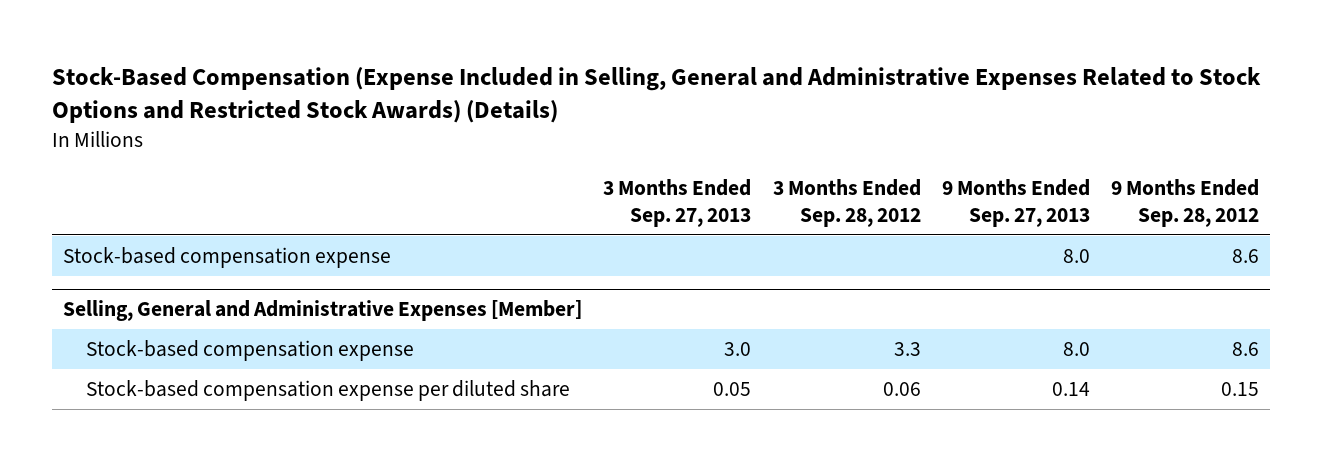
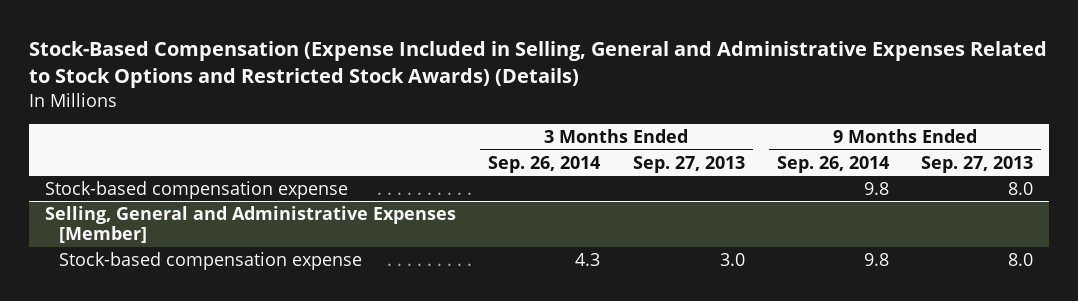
- | 3 Months Ended Sep. 27, 2013 | 3 Months Ended Sep. 28, 2012 | 9 Months Ended Sep. 27, 2013 | 9 Months Ended Sep. 28, 2012
+ | 3 Months Ended Sep. 26, 2014 | 3 Months Ended Sep. 27, 2013 | 9 Months Ended Sep. 26, 2014 | 9 Months Ended Sep. 27, 2013
@ Selling, General and Administrative Expenses [Member]
- Stock-based compensation expense per diluted share | 0.05 | 0.06 | 0.14 | 0.15

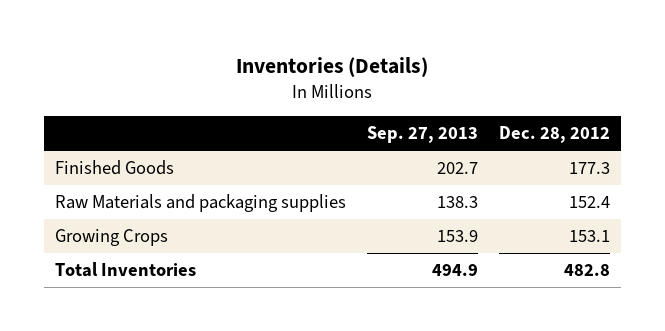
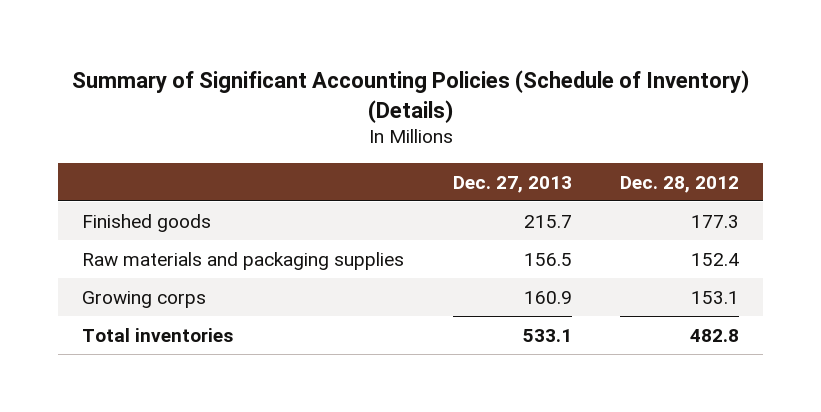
- Inventories (Details)
+ Summary of Significant Accounting Policies (Schedule of Inventory) (Details)
- | Sep. 27, 2013 | Dec. 28, 2012
+ | Dec. 27, 2013 | Dec. 28, 2012
- Finished Goods | 202.7 | 177.3
- Raw Materials and packaging supplies | 138.3 | 152.4
- Growing Crops | 153.9 | 153.1
- Total Inventories | 494.9 | 482.8
+ Finished goods | 215.7 | 177.3
+ Raw materials and packaging supplies | 156.5 | 152.4
+ Growing corps | 160.9 | 153.1
+ Total inventories | 533.1 | 482.8

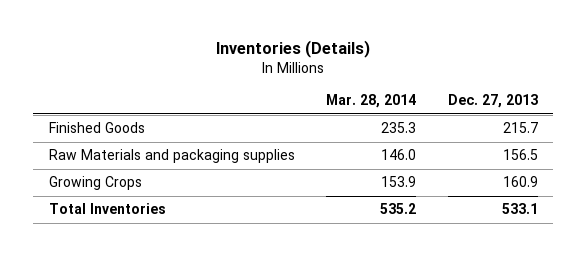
- Summary of Significant Accounting Policies (Schedule of Inventory) (Details)
+ Inventories (Details)
- | Dec. 27, 2013 | Dec. 28, 2012
+ | Mar. 28, 2014 | Dec. 27, 2013
- Finished goods | 215.7 | 177.3
- Raw materials and packaging supplies | 156.5 | 152.4
- Growing corps | 160.9 | 153.1
- Total inventories | 533.1 | 482.8
+ Finished Goods | 235.3 | 215.7
+ Raw Materials and packaging supplies | 146.0 | 156.5
+ Growing Crops | 153.9 | 160.9
+ Total Inventories | 535.2 | 533.1

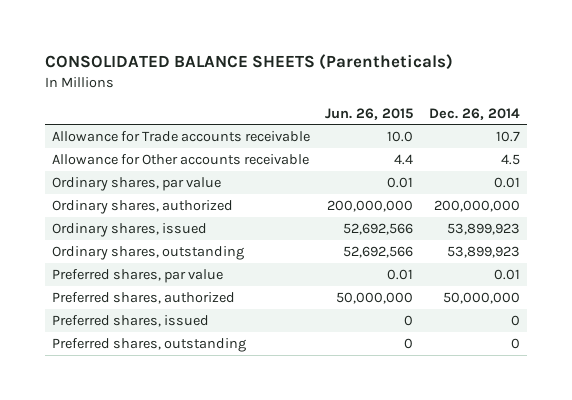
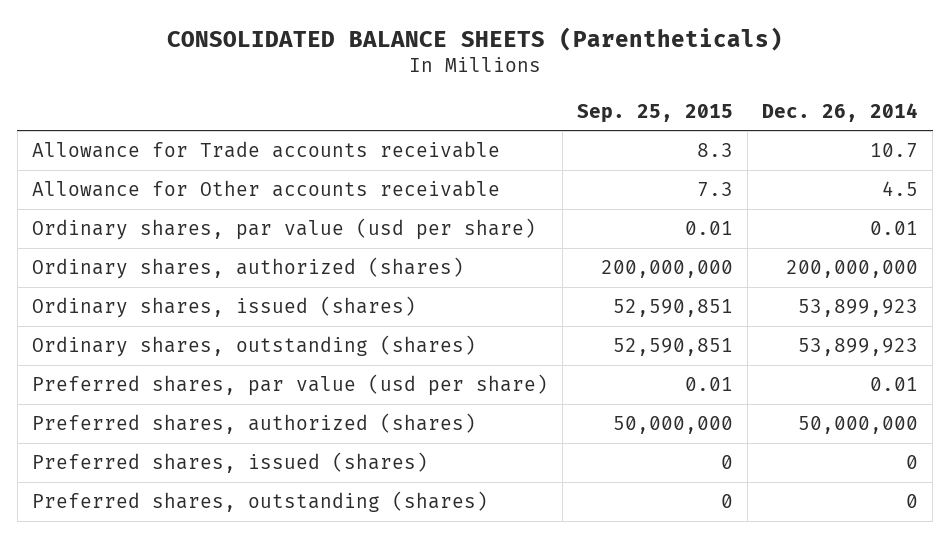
- | Jun. 26, 2015 | Dec. 26, 2014
+ | Sep. 25, 2015 | Dec. 26, 2014
- Ordinary shares, par value | 0.01 | 0.01
- Ordinary shares, authorized | 200,000,000 | 200,000,000
- Ordinary shares, issued | 52,692,566 | 53,899,923
- Ordinary shares, outstanding | 52,692,566 | 53,899,923
- Preferred shares, par value | 0.01 | 0.01
- Preferred shares, authorized | 50,000,000 | 50,000,000
- Preferred shares, issued | 0 | 0
- Preferred shares, outstanding | 0 | 0
+ Ordinary shares, par value (usd per share) | 0.01 | 0.01
+ Ordinary shares, authorized (shares) | 200,000,000 | 200,000,000
+ Ordinary shares, issued (shares) | 52,590,851 | 53,899,923
+ Ordinary shares, outstanding (shares) | 52,590,851 | 53,899,923
+ Preferred shares, par value (usd per share) | 0.01 | 0.01
+ Preferred shares, authorized (shares) | 50,000,000 | 50,000,000
+ Preferred shares, issued (shares) | 0 | 0
+ Preferred shares, outstanding (shares) | 0 | 0

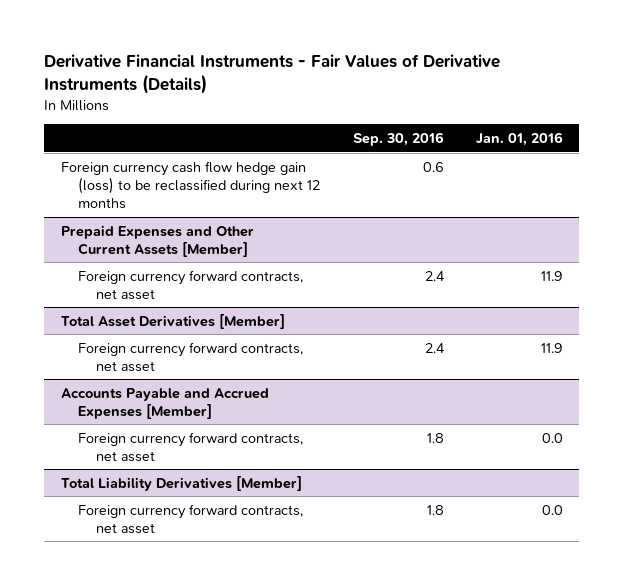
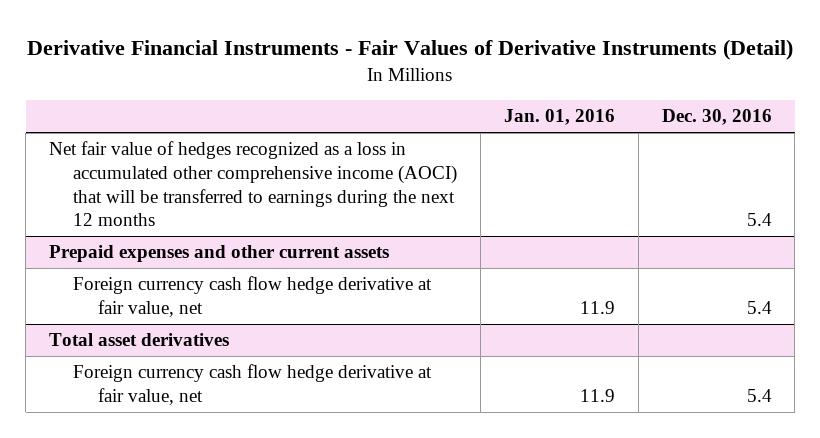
- Derivative Financial Instruments - Fair Values of Derivative Instruments (Details)
+ Derivative Financial Instruments - Fair Values of Derivative Instruments (Detail)
- | Sep. 30, 2016 | Jan. 01, 2016
+ | Jan. 01, 2016 | Dec. 30, 2016
- Foreign currency cash flow hedge gain (loss) to be reclassified during next 12 months | 0.6 |
- Prepaid Expenses and Other Current Assets [Member]
- Foreign currency forward contracts, net asset | 2.4 | 11.9
- Total Asset Derivatives [Member]
- Foreign currency forward contracts, net asset | 2.4 | 11.9
- Accounts Payable and Accrued Expenses [Member]
- Foreign currency forward contracts, net asset | 1.8 | 0.0
- Total Liability Derivatives [Member]
- Foreign currency forward contracts, net asset | 1.8 | 0.0
+ Net fair value of hedges recognized as a loss in accumulated other comprehensive income (AOCI) that will be transferred to earnings during the next 12 months | | 5.4
+ Prepaid expenses and other current assets
+ Foreign currency cash flow hedge derivative at fair value, net | 11.9 | 5.4
+ Total asset derivatives
+ Foreign currency cash flow hedge derivative at fair value, net | 11.9 | 5.4

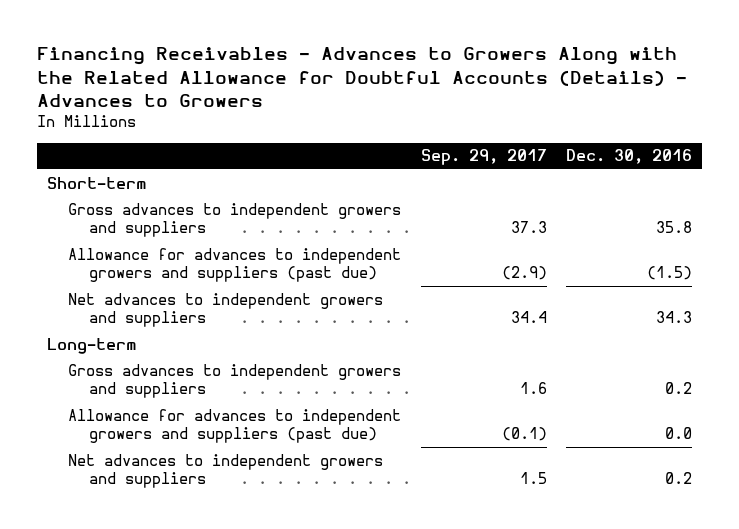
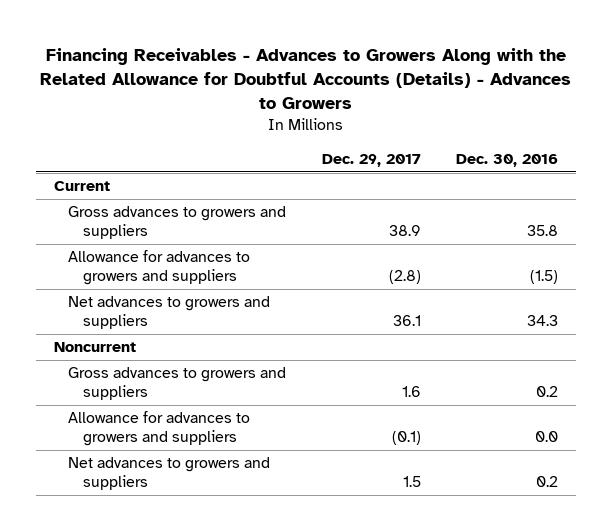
- | Sep. 29, 2017 | Dec. 30, 2016
+ | Dec. 29, 2017 | Dec. 30, 2016
- Short-term
- Gross advances to independent growers and suppliers | 37.3 | 35.8
- Allowance for advances to independent growers and suppliers (past due) | (2.9) | (1.5)
- Net advances to independent growers and suppliers | 34.4 | 34.3
- Long-term
- Gross advances to independent growers and suppliers | 1.6 | 0.2
- Allowance for advances to independent growers and suppliers (past due) | (0.1) | 0.0
- Net advances to independent growers and suppliers | 1.5 | 0.2
+ Current
+ Gross advances to growers and suppliers | 38.9 | 35.8
+ Allowance for advances to growers and suppliers | (2.8) | (1.5)
+ Net advances to growers and suppliers | 36.1 | 34.3
+ Noncurrent
+ Gross advances to growers and suppliers | 1.6 | 0.2
+ Allowance for advances to growers and suppliers | (0.1) | 0.0
+ Net advances to growers and suppliers | 1.5 | 0.2

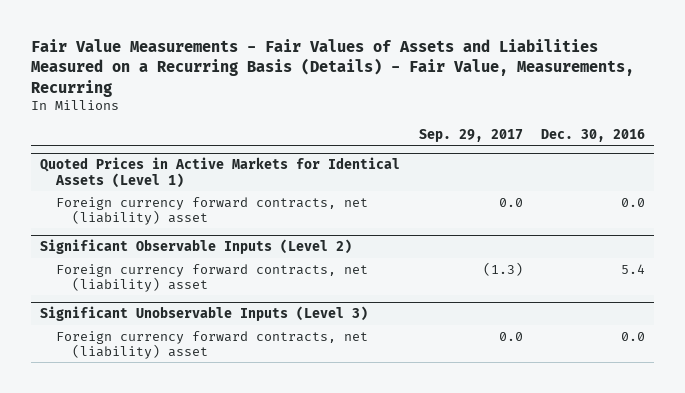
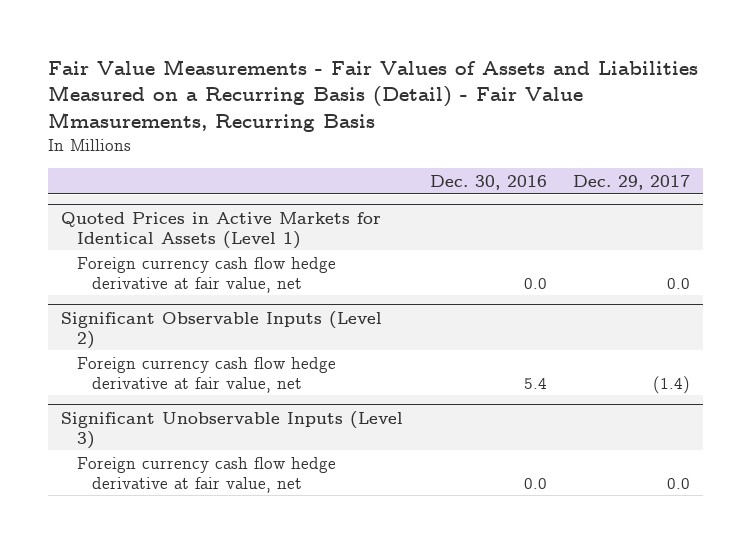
- Fair Value Measurements - Fair Values of Assets and Liabilities Measured on a Recurring Basis (Details) - Fair Value, Measurements, Recurring
+ Fair Value Measurements - Fair Values of Assets and Liabilities Measured on a Recurring Basis (Detail) - Fair Value Mmasurements, Recurring Basis
- | Sep. 29, 2017 | Dec. 30, 2016
+ | Dec. 30, 2016 | Dec. 29, 2017
@ Quoted Prices in Active Markets for Identical Assets (Level 1)
- Foreign currency forward contracts, net (liability) asset | 0.0 | 0.0
+ Foreign currency cash flow hedge derivative at fair value, net | 0.0 | 0.0
@ Significant Observable Inputs (Level 2)
- Foreign currency forward contracts, net (liability) asset | (1.3) | 5.4
+ Foreign currency cash flow hedge derivative at fair value, net | 5.4 | (1.4)
@ Significant Unobservable Inputs (Level 3)
- Foreign currency forward contracts, net (liability) asset | 0.0 | 0.0
+ Foreign currency cash flow hedge derivative at fair value, net | 0.0 | 0.0

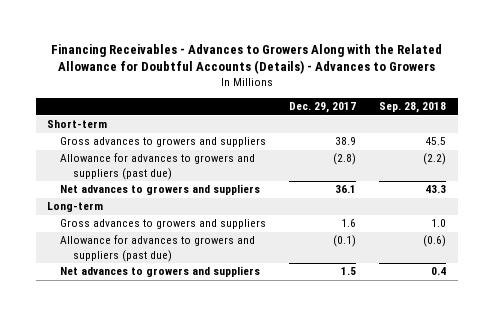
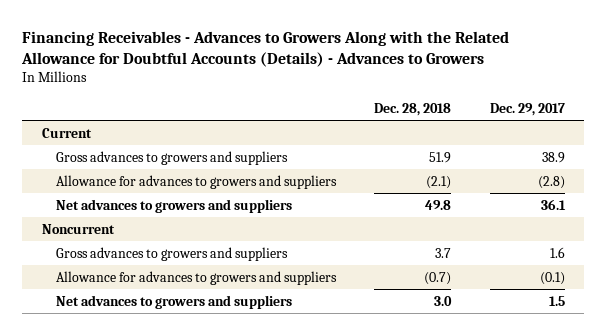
- | Dec. 29, 2017 | Sep. 28, 2018
+ | Dec. 28, 2018 | Dec. 29, 2017
- Short-term
+ Current
- Allowance for advances to growers and suppliers (past due) | (2.8) | (2.2)
+ Allowance for advances to growers and suppliers | (2.1) | (2.8)
- Long-term
+ Noncurrent
- Allowance for advances to growers and suppliers (past due) | (0.1) | (0.6)
+ Allowance for advances to growers and suppliers | (0.7) | (0.1)

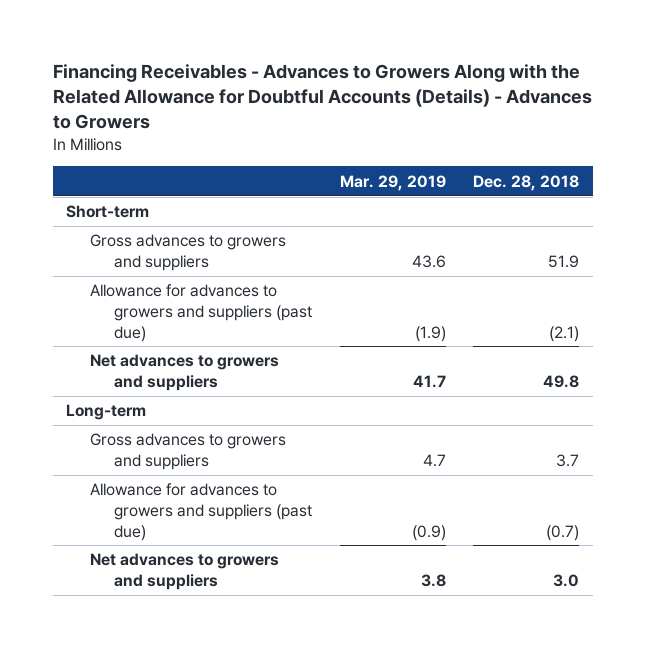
- | Dec. 28, 2018 | Dec. 29, 2017
+ | Mar. 29, 2019 | Dec. 28, 2018
- Current
+ Short-term
- Allowance for advances to growers and suppliers | (2.1) | (2.8)
+ Allowance for advances to growers and suppliers (past due) | (1.9) | (2.1)
- Noncurrent
+ Long-term
- Allowance for advances to growers and suppliers | (0.7) | (0.1)
+ Allowance for advances to growers and suppliers (past due) | (0.9) | (0.7)

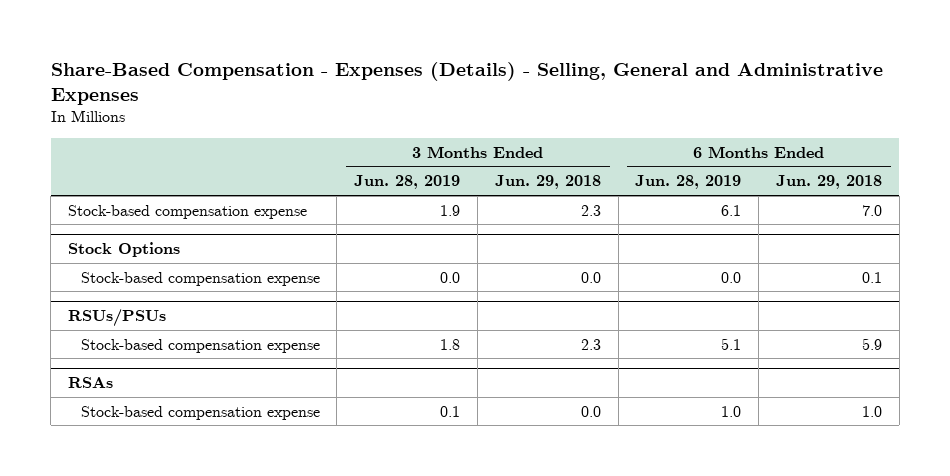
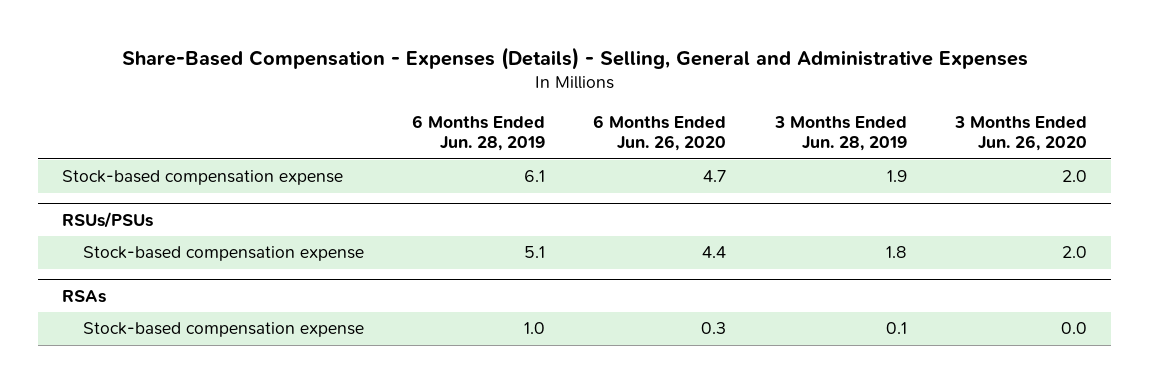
- | 3 Months Ended Jun. 28, 2019 | 3 Months Ended Jun. 29, 2018 | 6 Months Ended Jun. 28, 2019 | 6 Months Ended Jun. 29, 2018
+ | 6 Months Ended Jun. 28, 2019 | 6 Months Ended Jun. 26, 2020 | 3 Months Ended Jun. 28, 2019 | 3 Months Ended Jun. 26, 2020
- Stock Options
- Stock-based compensation expense | 0.0 | 0.0 | 0.0 | 0.1

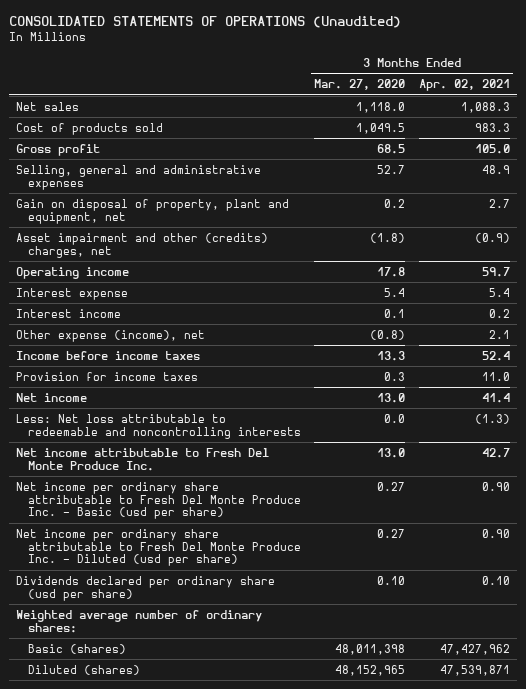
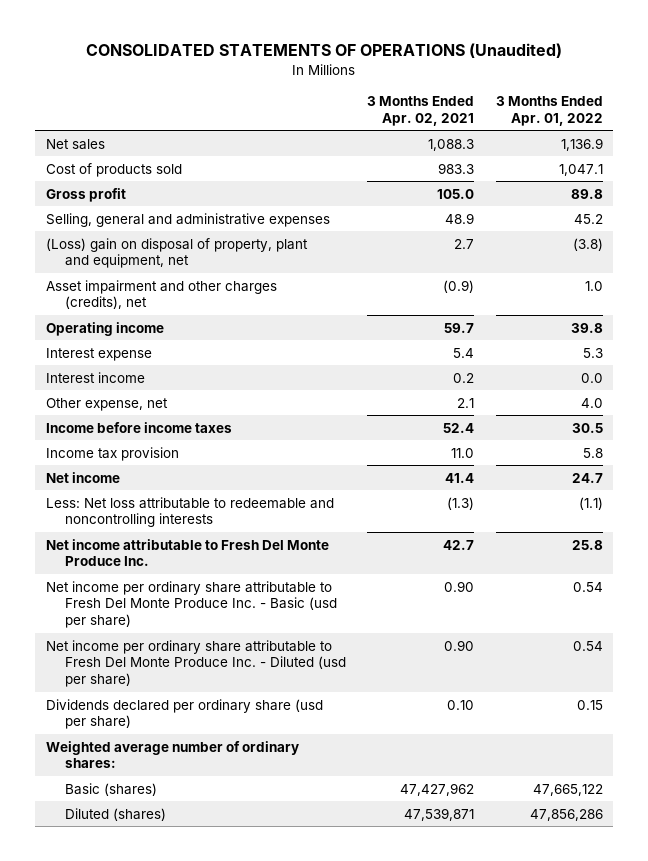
- | 3 Months Ended Mar. 27, 2020 | 3 Months Ended Apr. 02, 2021
+ | 3 Months Ended Apr. 02, 2021 | 3 Months Ended Apr. 01, 2022
- Gain on disposal of property, plant and equipment, net | 0.2 | 2.7
- Asset impairment and other (credits) charges, net | (1.8) | (0.9)
+ (Loss) gain on disposal of property, plant and equipment, net | 2.7 | (3.8)
+ Asset impairment and other charges (credits), net | (0.9) | 1.0
- Other expense (income), net | (0.8) | 2.1
+ Other expense, net | 2.1 | 4.0
- Provision for income taxes | 0.3 | 11.0
+ Income tax provision | 11.0 | 5.8

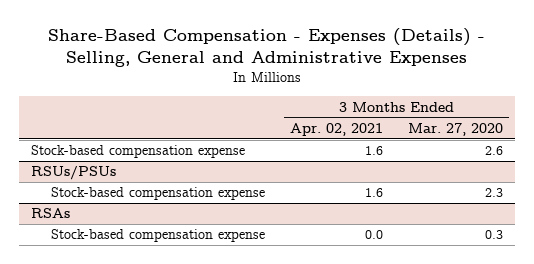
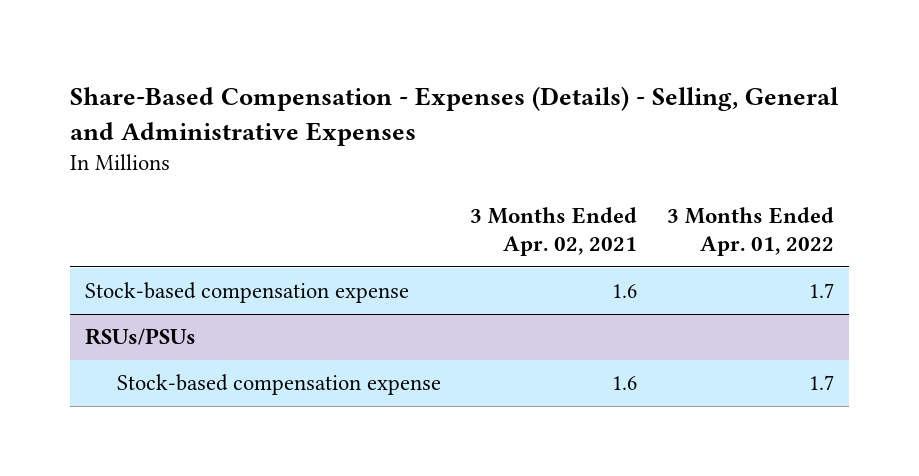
- | 3 Months Ended Apr. 02, 2021 | 3 Months Ended Mar. 27, 2020
+ | 3 Months Ended Apr. 02, 2021 | 3 Months Ended Apr. 01, 2022
- RSAs
- Stock-based compensation expense | 0.0 | 0.3

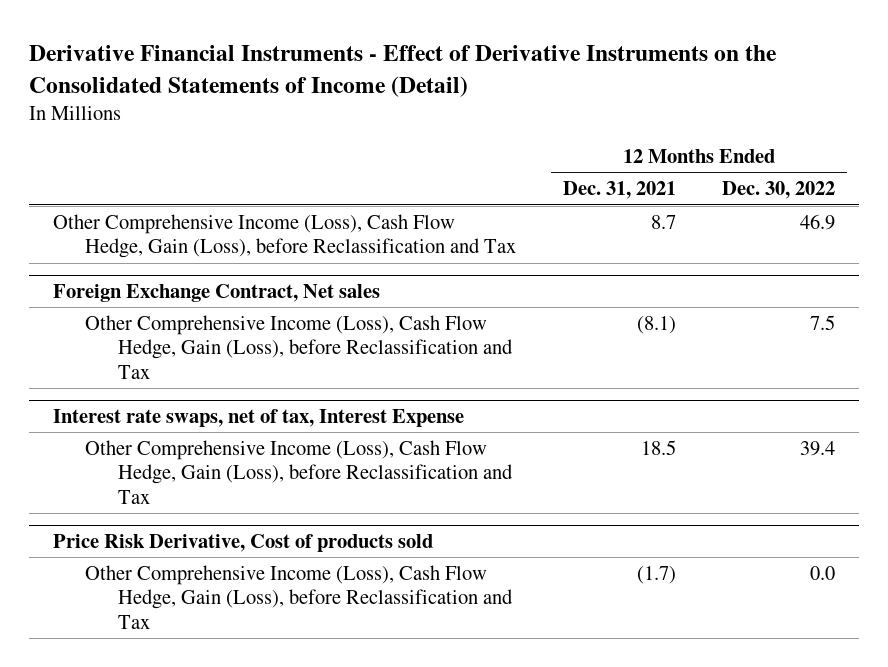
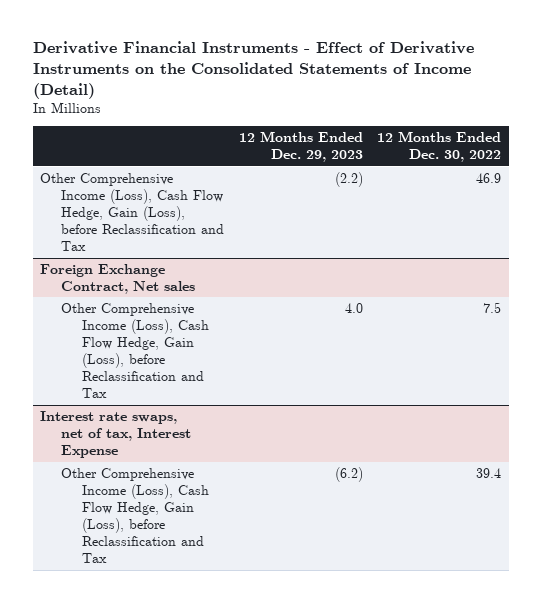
- | 12 Months Ended Dec. 31, 2021 | 12 Months Ended Dec. 30, 2022
+ | 12 Months Ended Dec. 29, 2023 | 12 Months Ended Dec. 30, 2022
- Price Risk Derivative, Cost of products sold
- Other Comprehensive Income (Loss), Cash Flow Hedge, Gain (Loss), before Reclassification and Tax | (1.7) | 0.0

